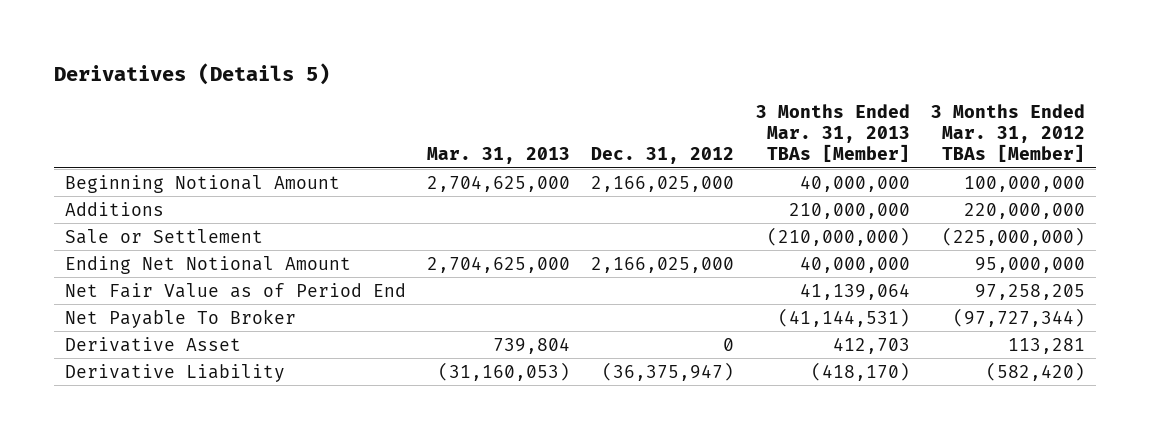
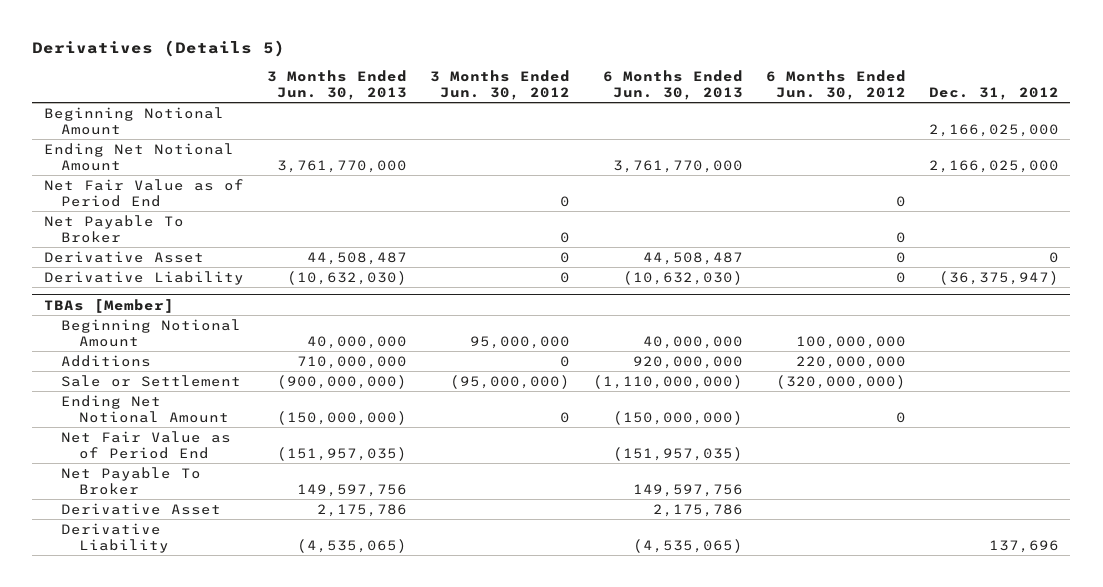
- | Mar. 31, 2013 | Dec. 31, 2012 | 3 Months Ended Mar. 31, 2013 TBAs [Member] | 3 Months Ended Mar. 31, 2012 TBAs [Member]
+ | 3 Months Ended Jun. 30, 2013 | 3 Months Ended Jun. 30, 2012 | 6 Months Ended Jun. 30, 2013 | 6 Months Ended Jun. 30, 2012 | Dec. 31, 2012
- Additions | | | 210,000,000 | 220,000,000
- Sale or Settlement | | | (210,000,000) | (225,000,000)
+ TBAs [Member]
+ Beginning Notional Amount | 40,000,000 | 95,000,000 | 40,000,000 | 100,000,000 |
+ Additions | 710,000,000 | 0 | 920,000,000 | 220,000,000 |
+ Sale or Settlement | (900,000,000) | (95,000,000) | (1,110,000,000) | (320,000,000) |
+ Ending Net Notional Amount | (150,000,000) | 0 | (150,000,000) | 0 |
+ Net Fair Value as of Period End | (151,957,035) | | (151,957,035) | |
+ Net Payable To Broker | 149,597,756 | | 149,597,756 | |
+ Derivative Asset | 2,175,786 | | 2,175,786 | |
+ Derivative Liability | (4,535,065) | | (4,535,065) | | 137,696

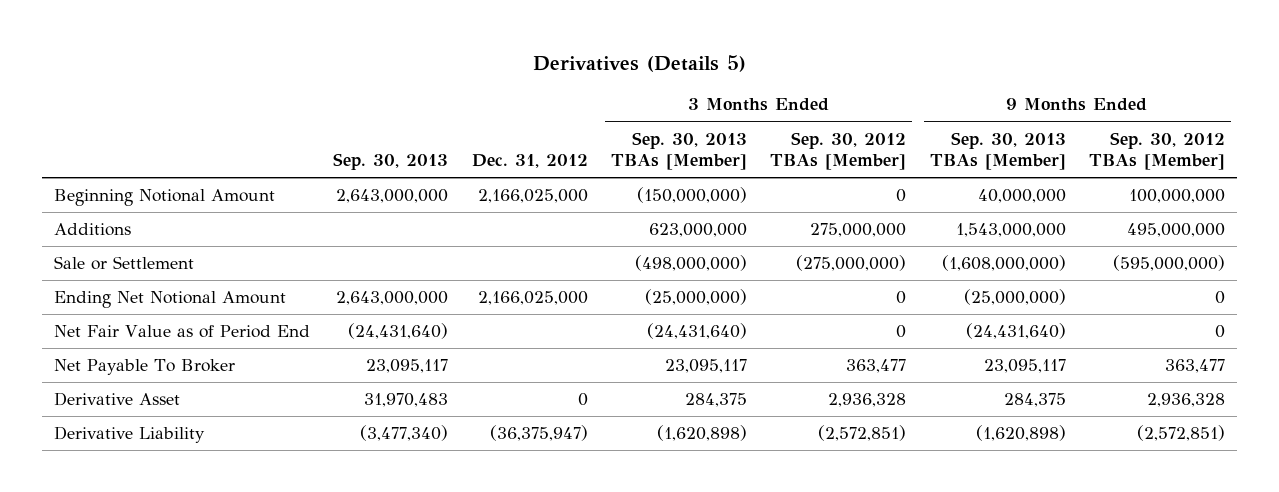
- | 3 Months Ended Jun. 30, 2013 | 3 Months Ended Jun. 30, 2012 | 6 Months Ended Jun. 30, 2013 | 6 Months Ended Jun. 30, 2012 | Dec. 31, 2012
+ | Sep. 30, 2013 | Dec. 31, 2012 | 3 Months Ended Sep. 30, 2013 TBAs [Member] | 3 Months Ended Sep. 30, 2012 TBAs [Member] | 9 Months Ended Sep. 30, 2013 TBAs [Member] | 9 Months Ended Sep. 30, 2012 TBAs [Member]
+ Additions | | | 623,000,000 | 275,000,000 | 1,543,000,000 | 495,000,000
+ Sale or Settlement | | | (498,000,000) | (275,000,000) | (1,608,000,000) | (595,000,000)
- TBAs [Member]
- Beginning Notional Amount | 40,000,000 | 95,000,000 | 40,000,000 | 100,000,000 |
- Additions | 710,000,000 | 0 | 920,000,000 | 220,000,000 |
- Sale or Settlement | (900,000,000) | (95,000,000) | (1,110,000,000) | (320,000,000) |
- Ending Net Notional Amount | (150,000,000) | 0 | (150,000,000) | 0 |
- Net Fair Value as of Period End | (151,957,035) | | (151,957,035) | |
- Net Payable To Broker | 149,597,756 | | 149,597,756 | |
- Derivative Asset | 2,175,786 | | 2,175,786 | |
- Derivative Liability | (4,535,065) | | (4,535,065) | | 137,696

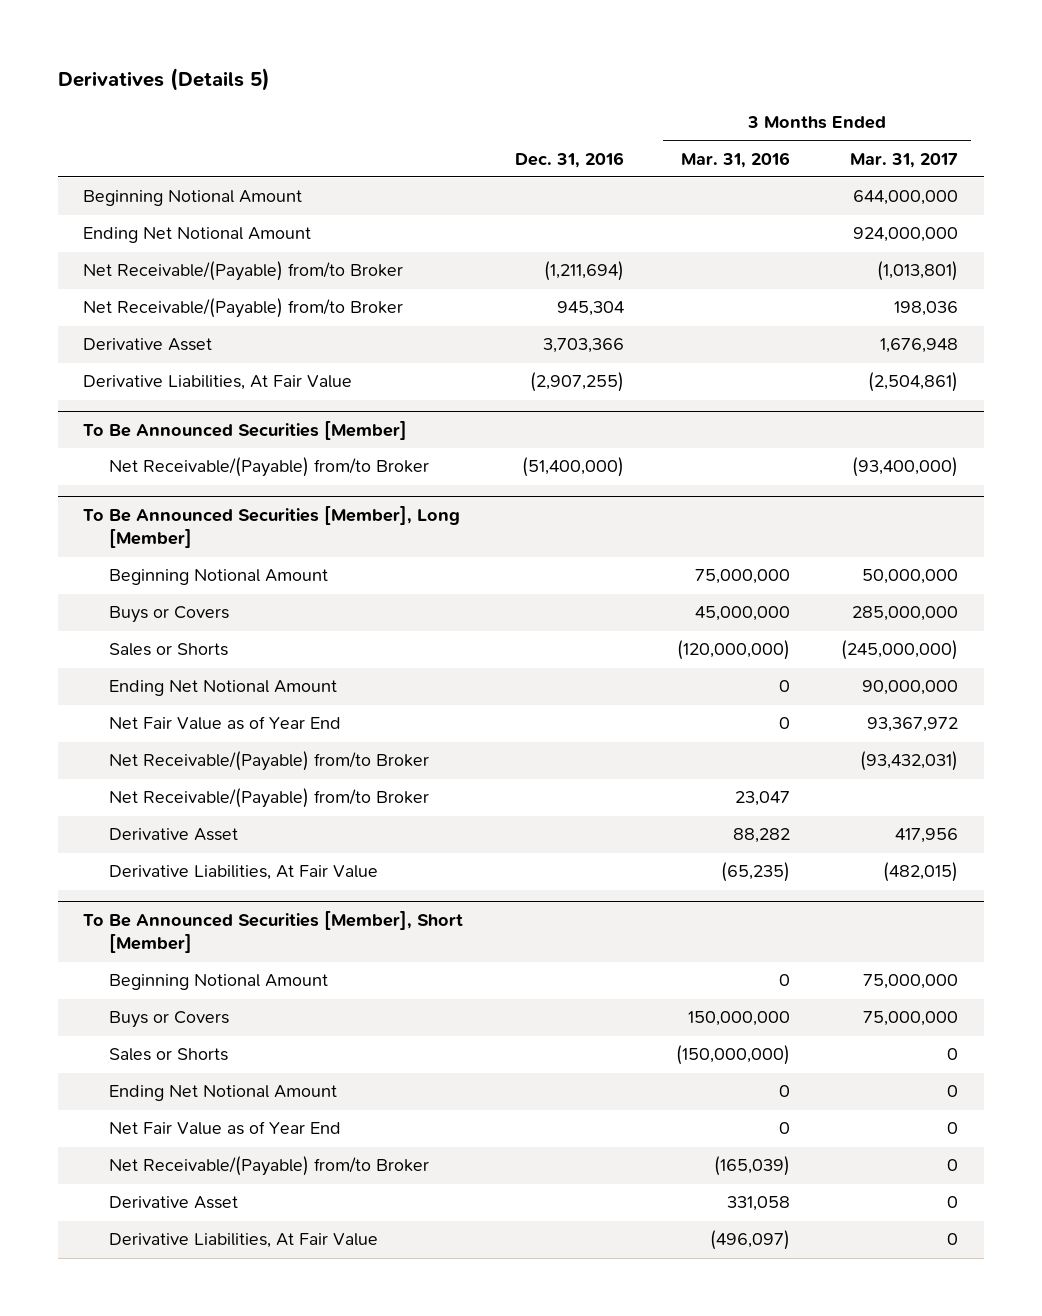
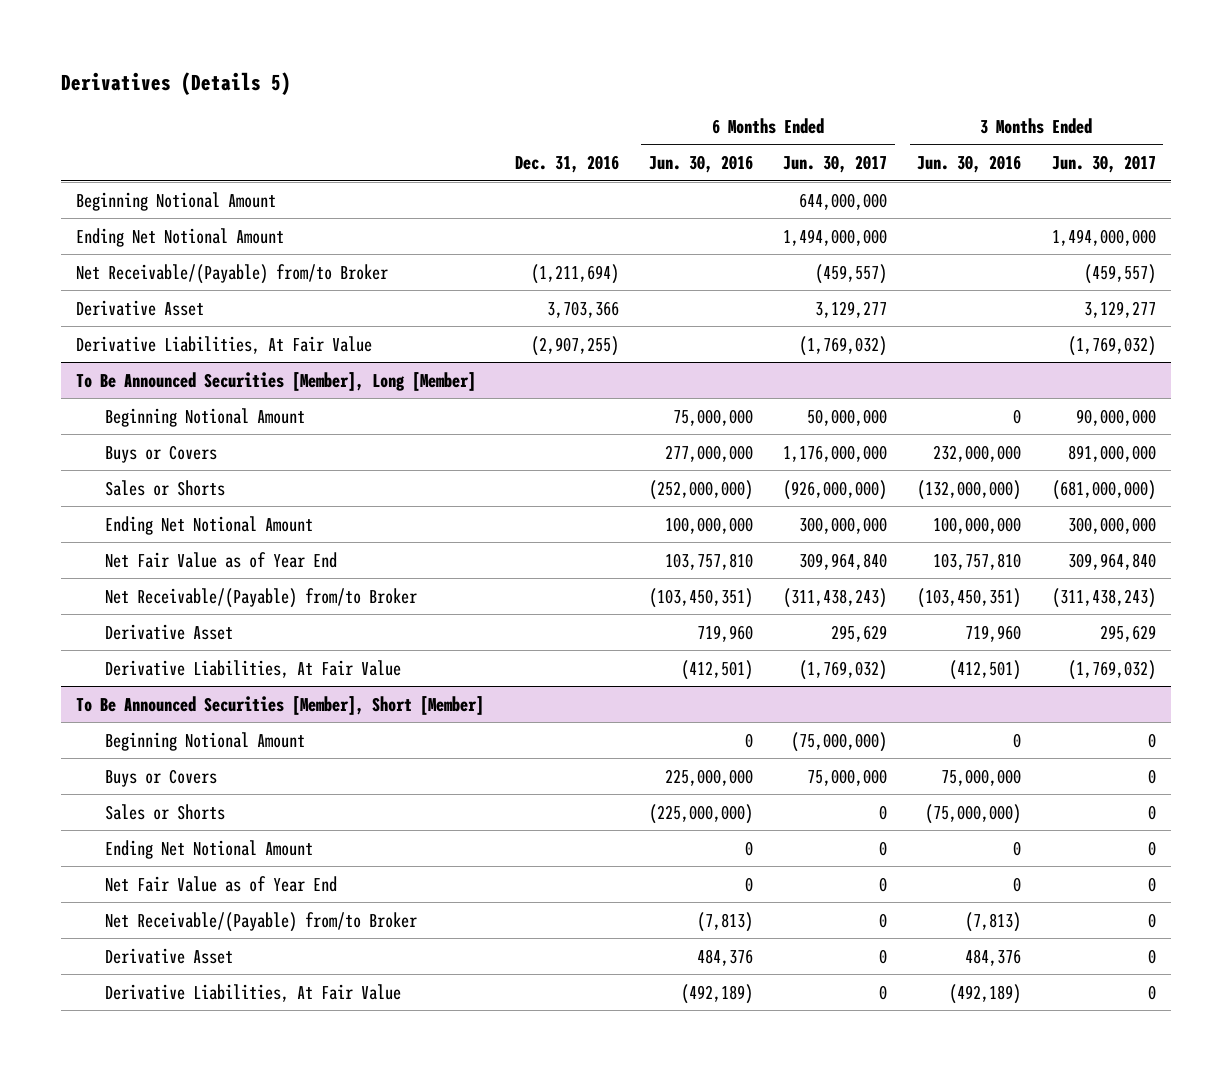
- | Dec. 31, 2016 | 3 Months Ended Mar. 31, 2016 | 3 Months Ended Mar. 31, 2017
+ | Dec. 31, 2016 | 6 Months Ended Jun. 30, 2016 | 6 Months Ended Jun. 30, 2017 | 3 Months Ended Jun. 30, 2016 | 3 Months Ended Jun. 30, 2017
- Net Receivable/(Payable) from/to Broker | 945,304 | | 198,036
- To Be Announced Securities [Member]
- Net Receivable/(Payable) from/to Broker | (51,400,000) | | (93,400,000)
@ To Be Announced Securities [Member], Long [Member]
- Net Receivable/(Payable) from/to Broker | | 23,047 |

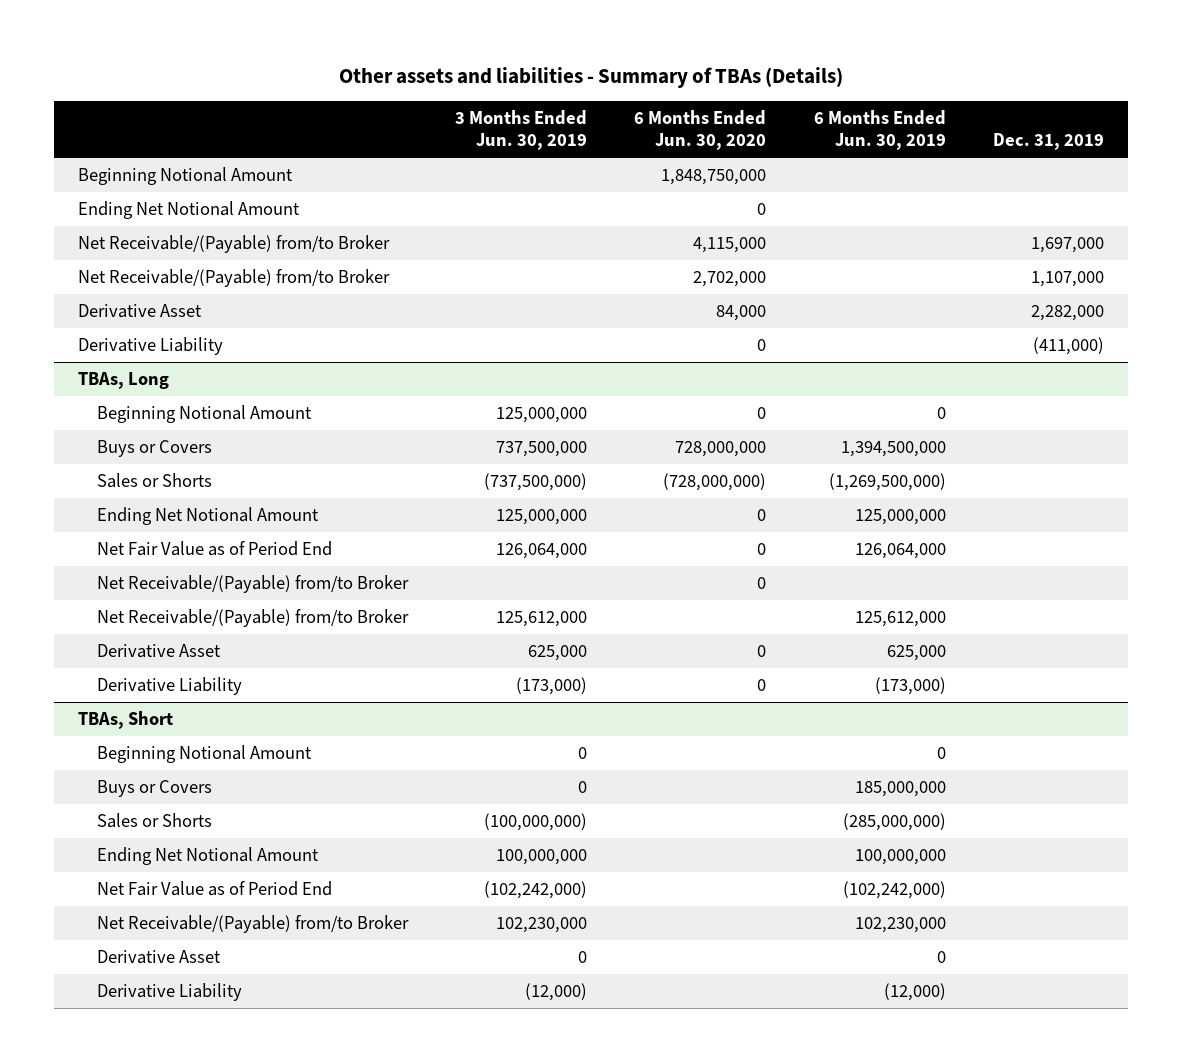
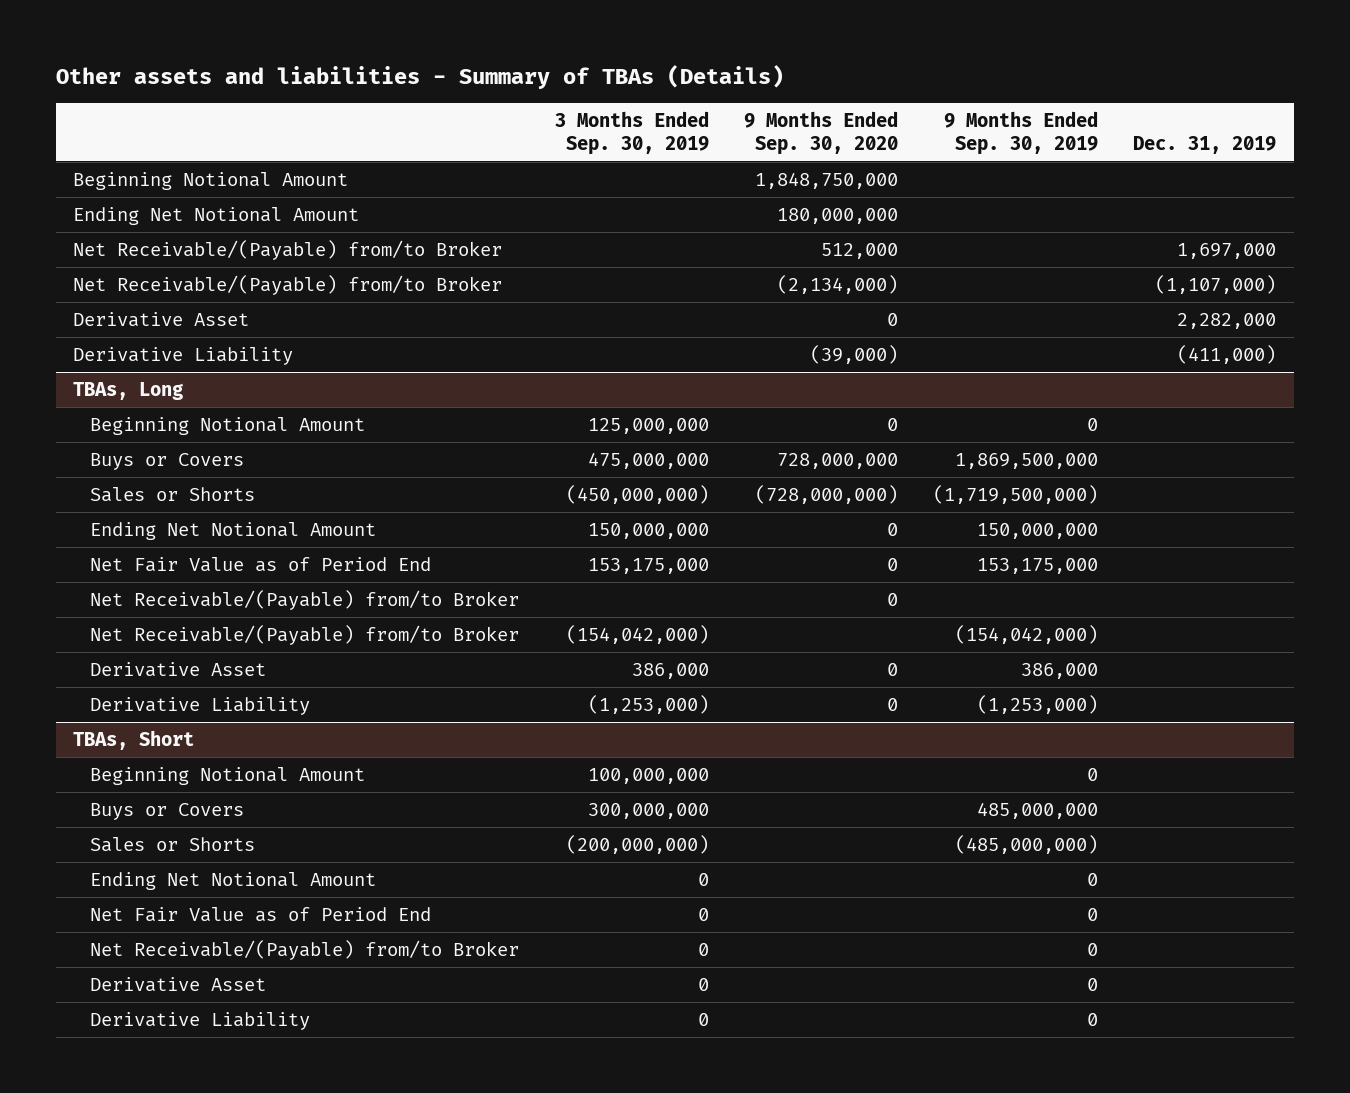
- | 3 Months Ended Jun. 30, 2019 | 6 Months Ended Jun. 30, 2020 | 6 Months Ended Jun. 30, 2019 | Dec. 31, 2019
+ | 3 Months Ended Sep. 30, 2019 | 9 Months Ended Sep. 30, 2020 | 9 Months Ended Sep. 30, 2019 | Dec. 31, 2019
- Net Receivable/(Payable) from/to Broker | | 2,702,000 | | 1,107,000
+ Net Receivable/(Payable) from/to Broker | | (2,134,000) | | (1,107,000)

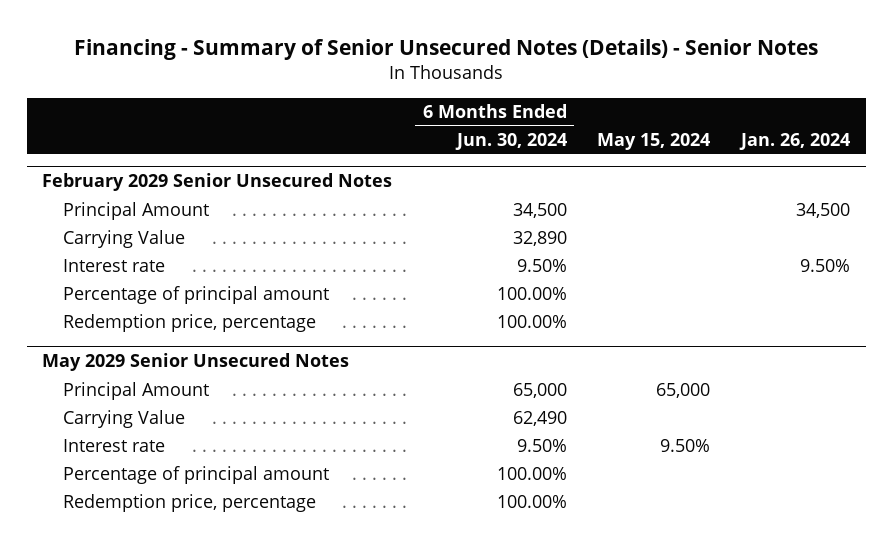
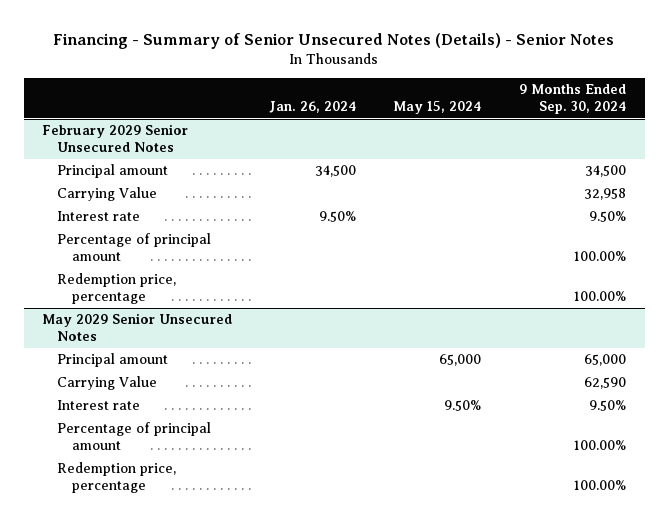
- | 6 Months Ended Jun. 30, 2024 | May 15, 2024 | Jan. 26, 2024
+ | Jan. 26, 2024 | May 15, 2024 | 9 Months Ended Sep. 30, 2024
@ February 2029 Senior Unsecured Notes
- Principal Amount | 34,500 | | 34,500
+ Principal amount | 34,500 | | 34,500
@ May 2029 Senior Unsecured Notes
- Principal Amount | 65,000 | 65,000 |
+ Principal amount | | 65,000 | 65,000

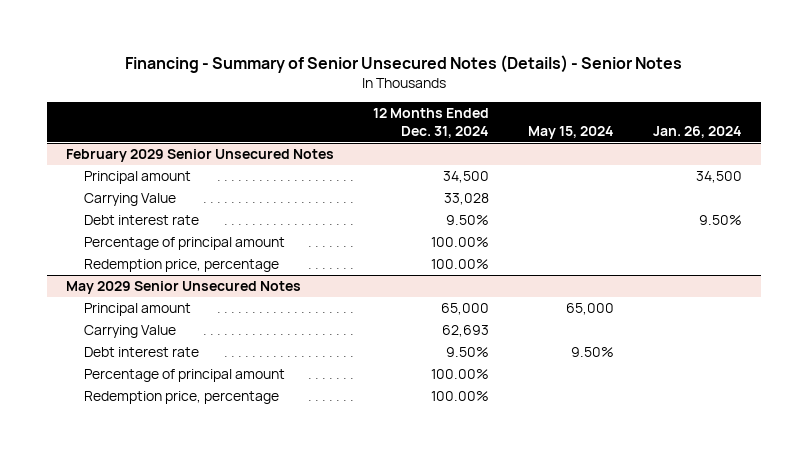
- | Jan. 26, 2024 | May 15, 2024 | 9 Months Ended Sep. 30, 2024
+ | 12 Months Ended Dec. 31, 2024 | May 15, 2024 | Jan. 26, 2024
@ February 2029 Senior Unsecured Notes
- Interest rate | 9.50% | | 9.50%
+ Debt interest rate | 9.50% | | 9.50%
@ May 2029 Senior Unsecured Notes
- Interest rate | | 9.50% | 9.50%
+ Debt interest rate | 9.50% | 9.50% |

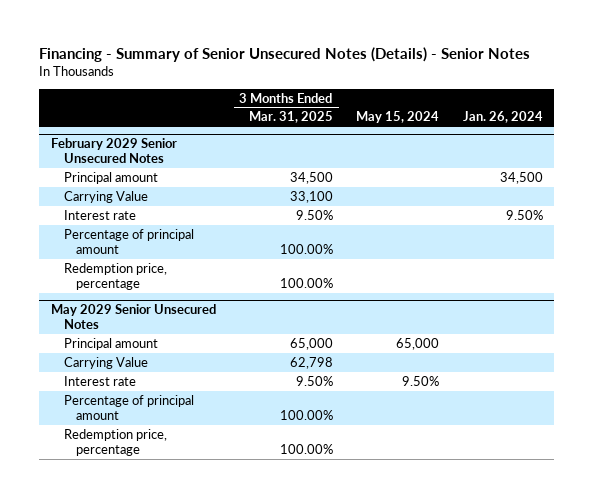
- | 12 Months Ended Dec. 31, 2024 | May 15, 2024 | Jan. 26, 2024
+ | 3 Months Ended Mar. 31, 2025 | May 15, 2024 | Jan. 26, 2024
@ February 2029 Senior Unsecured Notes
- Debt interest rate | 9.50% | | 9.50%
+ Interest rate | 9.50% | | 9.50%
@ May 2029 Senior Unsecured Notes
- Debt interest rate | 9.50% | 9.50% |
+ Interest rate | 9.50% | 9.50% |

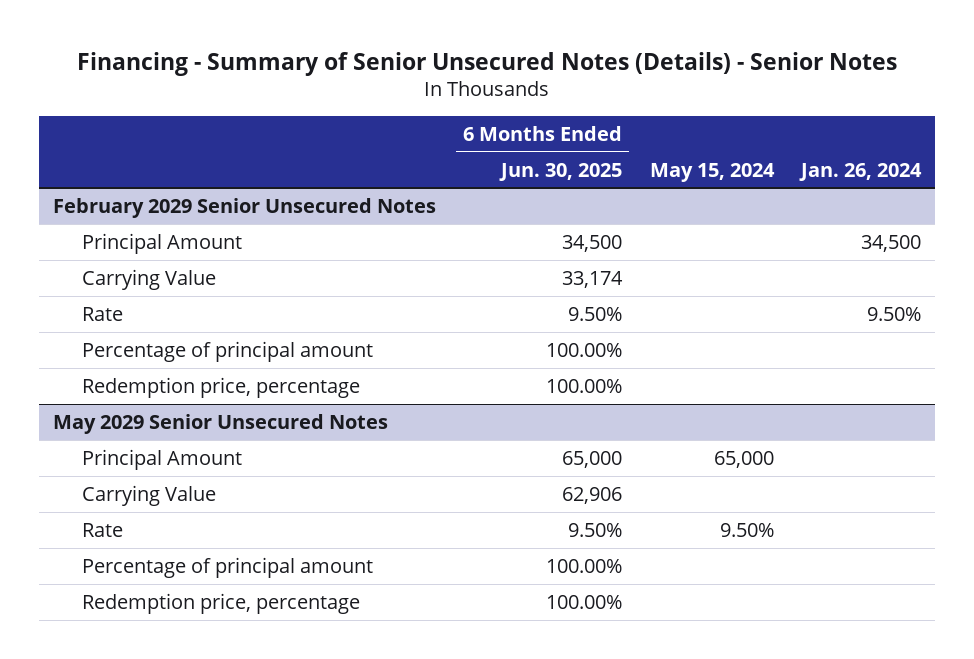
- | 3 Months Ended Mar. 31, 2025 | May 15, 2024 | Jan. 26, 2024
+ | 6 Months Ended Jun. 30, 2025 | May 15, 2024 | Jan. 26, 2024
@ February 2029 Senior Unsecured Notes
- Principal amount | 34,500 | | 34,500
+ Principal Amount | 34,500 | | 34,500
- Interest rate | 9.50% | | 9.50%
+ Rate | 9.50% | | 9.50%
@ May 2029 Senior Unsecured Notes
- Principal amount | 65,000 | 65,000 |
+ Principal Amount | 65,000 | 65,000 |
- Interest rate | 9.50% | 9.50% |
+ Rate | 9.50% | 9.50% |

